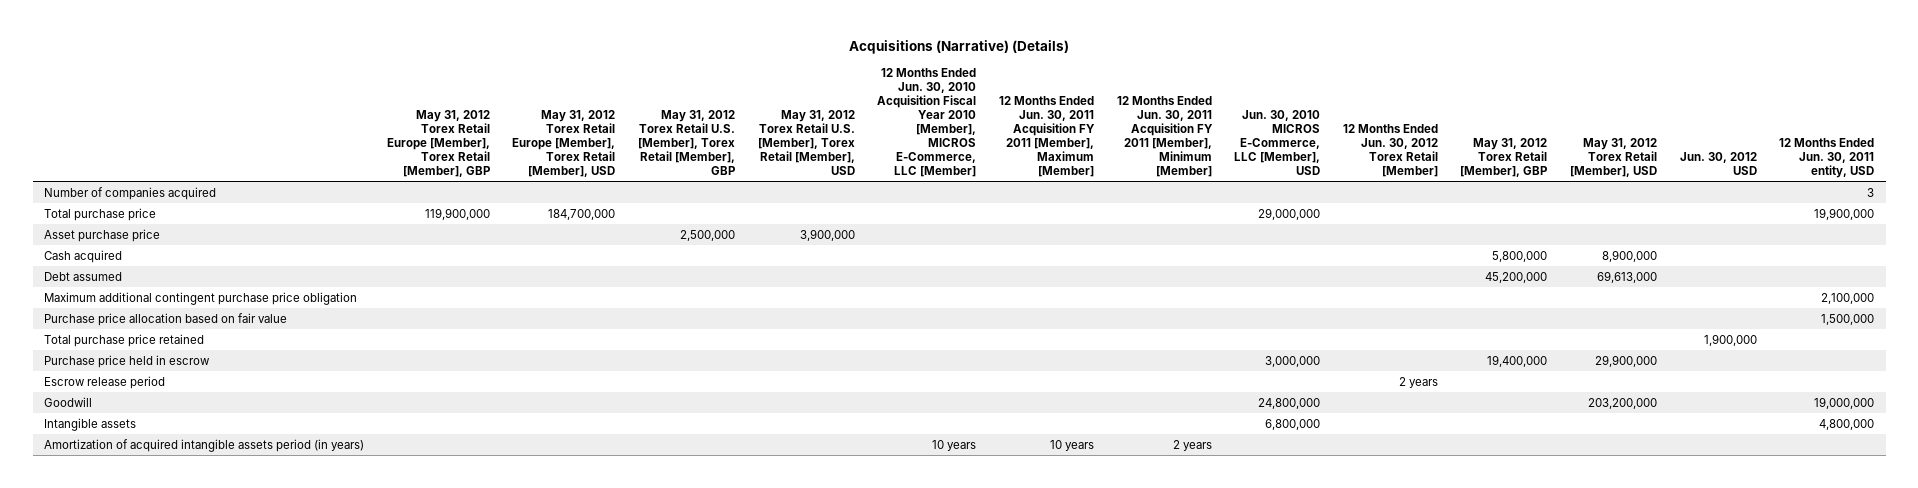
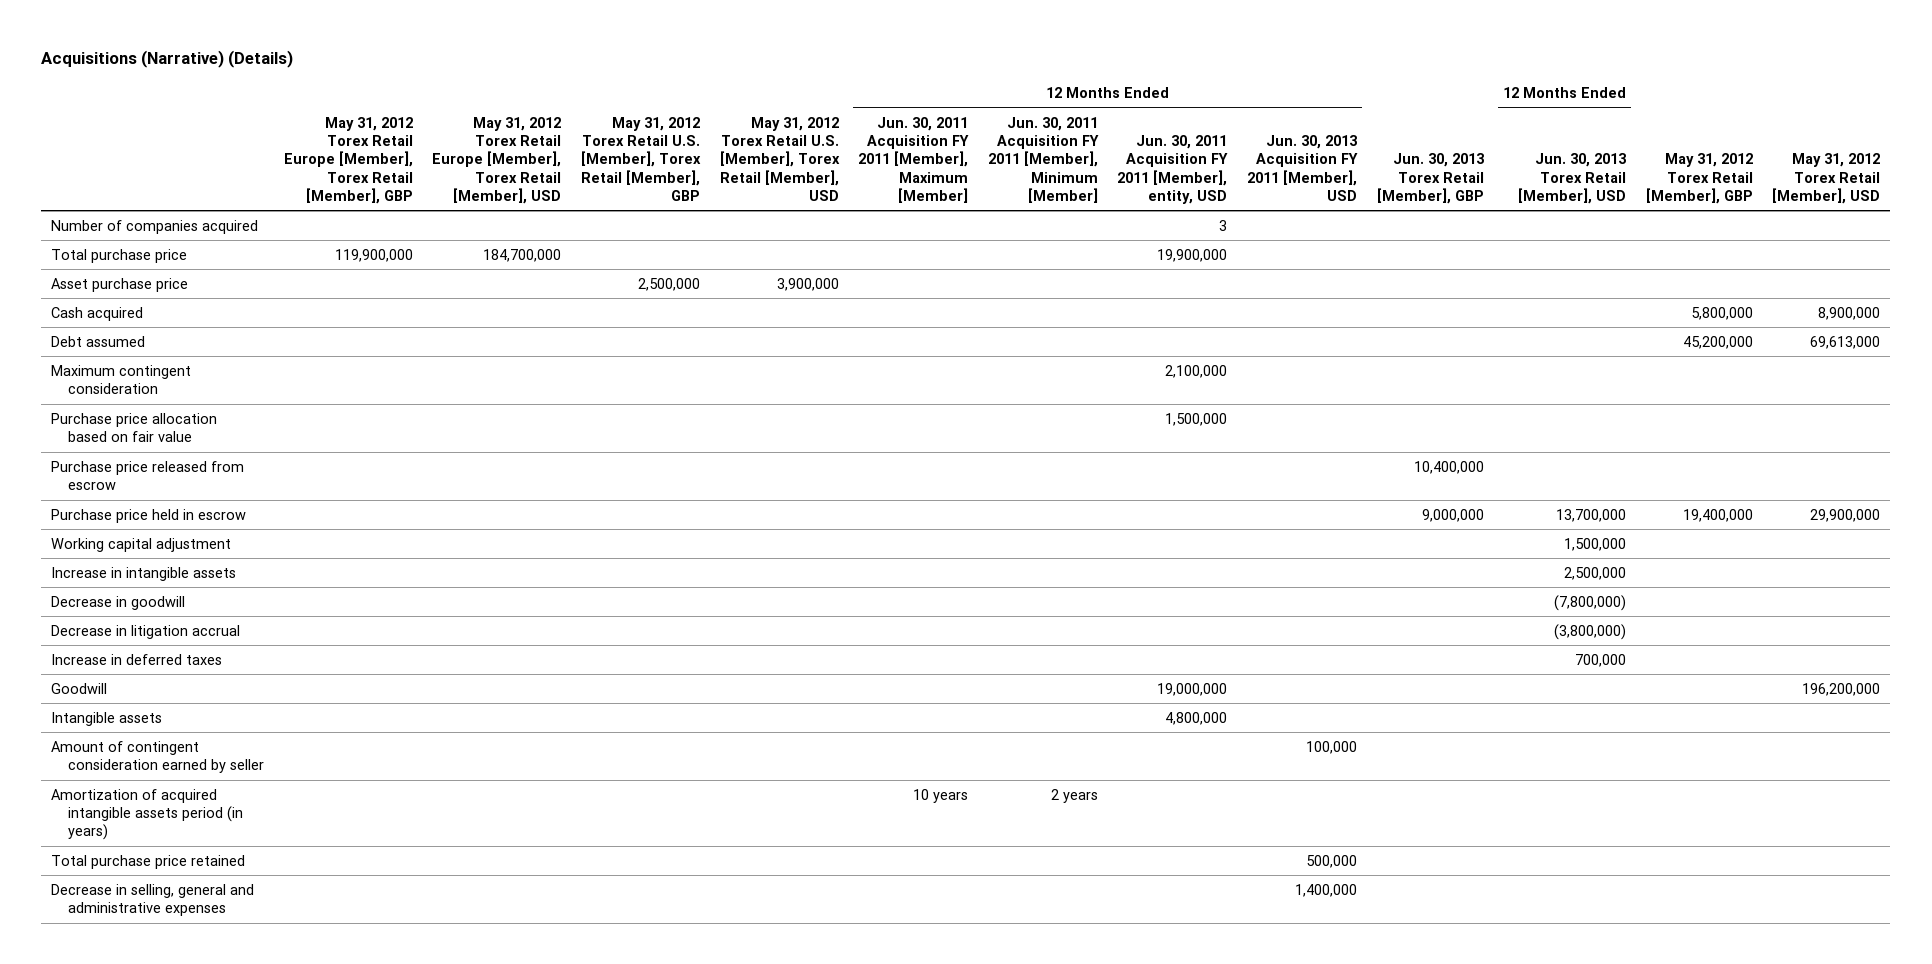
- | May 31, 2012 Torex Retail Europe [Member], Torex Retail [Member], GBP | May 31, 2012 Torex Retail Europe [Member], Torex Retail [Member], USD | May 31, 2012 Torex Retail U.S. [Member], Torex Retail [Member], GBP | May 31, 2012 Torex Retail U.S. [Member], Torex Retail [Member], USD | 12 Months Ended Jun. 30, 2010 Acquisition Fiscal Year 2010 [Member], MICROS E-Commerce, LLC [Member] | 12 Months Ended Jun. 30, 2011 Acquisition FY 2011 [Member], Maximum [Member] | 12 Months Ended Jun. 30, 2011 Acquisition FY 2011 [Member], Minimum [Member] | Jun. 30, 2010 MICROS E-Commerce, LLC [Member], USD | 12 Months Ended Jun. 30, 2012 Torex Retail [Member] | May 31, 2012 Torex Retail [Member], GBP | May 31, 2012 Torex Retail [Member], USD | Jun. 30, 2012 USD | 12 Months Ended Jun. 30, 2011 entity, USD
+ | May 31, 2012 Torex Retail Europe [Member], Torex Retail [Member], GBP | May 31, 2012 Torex Retail Europe [Member], Torex Retail [Member], USD | May 31, 2012 Torex Retail U.S. [Member], Torex Retail [Member], GBP | May 31, 2012 Torex Retail U.S. [Member], Torex Retail [Member], USD | 12 Months Ended Jun. 30, 2011 Acquisition FY 2011 [Member], Maximum [Member] | 12 Months Ended Jun. 30, 2011 Acquisition FY 2011 [Member], Minimum [Member] | 12 Months Ended Jun. 30, 2011 Acquisition FY 2011 [Member], entity, USD | 12 Months Ended Jun. 30, 2013 Acquisition FY 2011 [Member], USD | Jun. 30, 2013 Torex Retail [Member], GBP | 12 Months Ended Jun. 30, 2013 Torex Retail [Member], USD | May 31, 2012 Torex Retail [Member], GBP | May 31, 2012 Torex Retail [Member], USD
- Maximum additional contingent purchase price obligation | | | | | | | | | | | | | 2,100,000
+ Maximum contingent consideration | | | | | | | 2,100,000 | | | | |
+ Purchase price released from escrow | | | | | | | | | 10,400,000 | | |
- Escrow release period | | | | | | | | | 2 years | | | |
- Goodwill | | | | | | | | 24,800,000 | | | 203,200,000 | | 19,000,000
+ Working capital adjustment | | | | | | | | | | 1,500,000 | |
+ Increase in intangible assets | | | | | | | | | | 2,500,000 | |
+ Decrease in goodwill | | | | | | | | | | (7,800,000) | |
+ Decrease in litigation accrual | | | | | | | | | | (3,800,000) | |
+ Increase in deferred taxes | | | | | | | | | | 700,000 | |
+ Goodwill | | | | | | | 19,000,000 | | | | | 196,200,000
+ Amount of contingent consideration earned by seller | | | | | | | | 100,000 | | | |
moved down: Total purchase price retained | | | | | | | | 500,000 | | | |
+ Decrease in selling, general and administrative expenses | | | | | | | | 1,400,000 | | | |

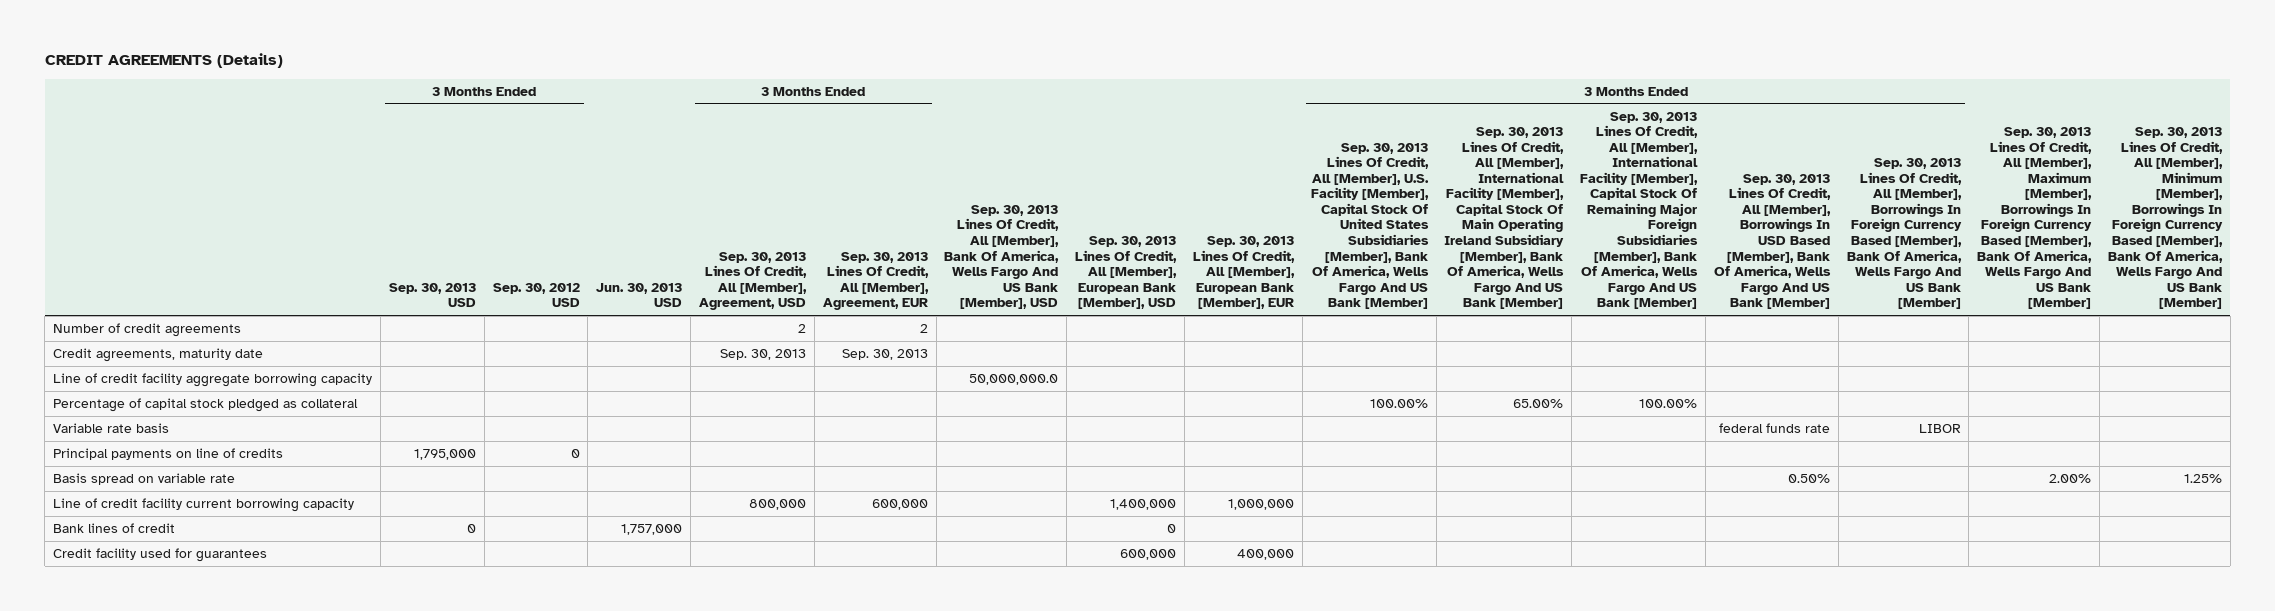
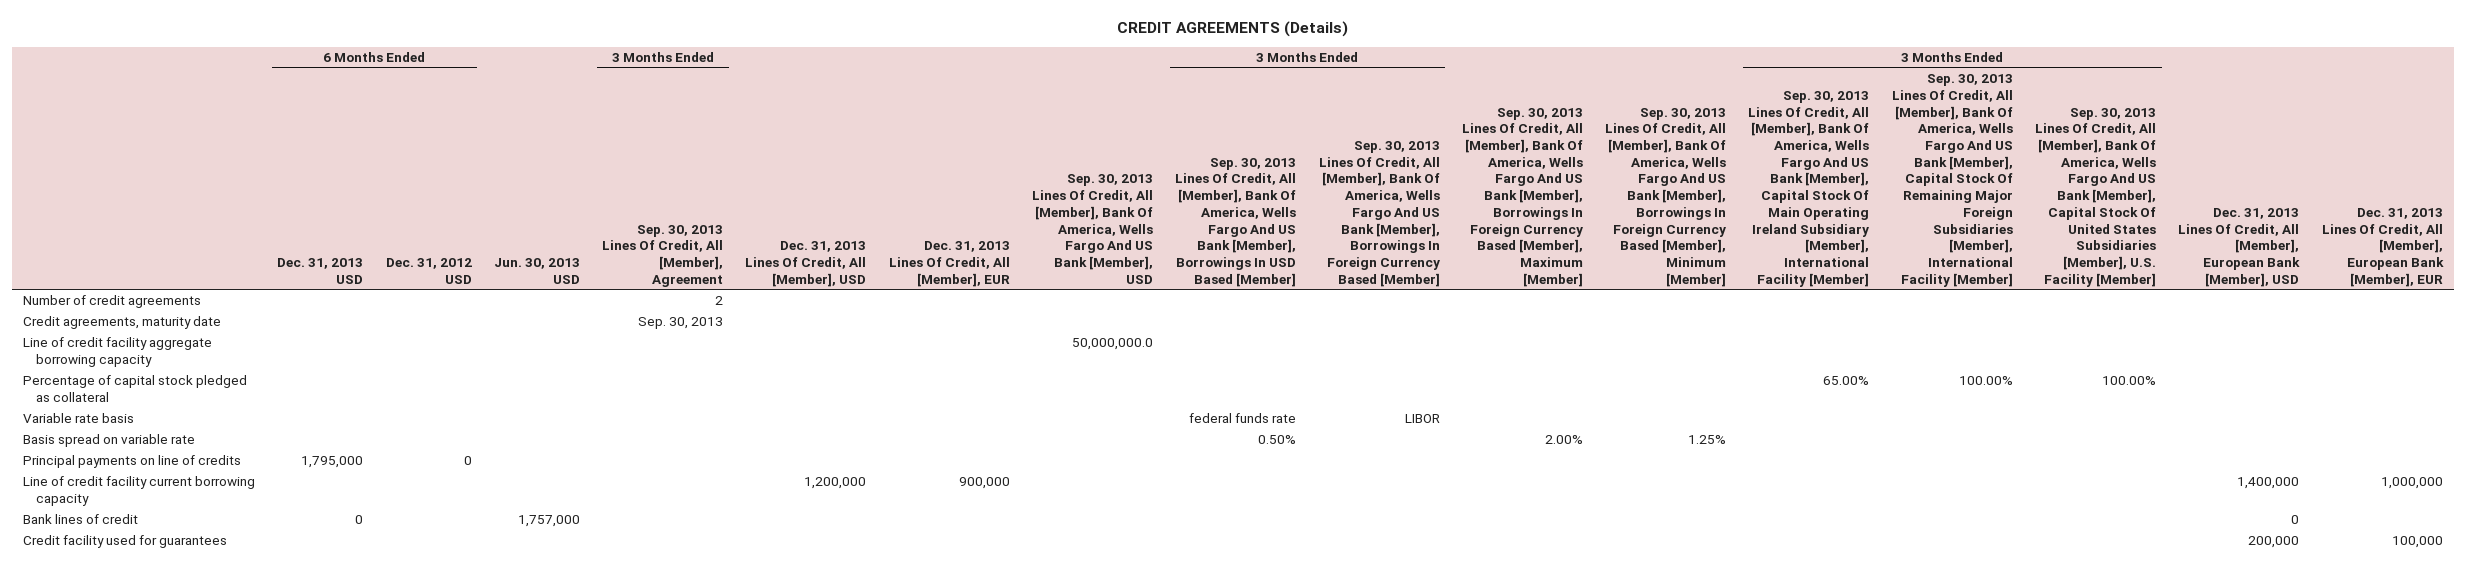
- | 3 Months Ended Sep. 30, 2013 USD | 3 Months Ended Sep. 30, 2012 USD | Jun. 30, 2013 USD | 3 Months Ended Sep. 30, 2013 Lines Of Credit, All [Member], Agreement, USD | 3 Months Ended Sep. 30, 2013 Lines Of Credit, All [Member], Agreement, EUR | Sep. 30, 2013 Lines Of Credit, All [Member], Bank Of America, Wells Fargo And US Bank [Member], USD | Sep. 30, 2013 Lines Of Credit, All [Member], European Bank [Member], USD | Sep. 30, 2013 Lines Of Credit, All [Member], European Bank [Member], EUR | 3 Months Ended Sep. 30, 2013 Lines Of Credit, All [Member], U.S. Facility [Member], Capital Stock Of United States Subsidiaries [Member], Bank Of America, Wells Fargo And US Bank [Member] | 3 Months Ended Sep. 30, 2013 Lines Of Credit, All [Member], International Facility [Member], Capital Stock Of Main Operating Ireland Subsidiary [Member], Bank Of America, Wells Fargo And US Bank [Member] | 3 Months Ended Sep. 30, 2013 Lines Of Credit, All [Member], International Facility [Member], Capital Stock Of Remaining Major Foreign Subsidiaries [Member], Bank Of America, Wells Fargo And US Bank [Member] | 3 Months Ended Sep. 30, 2013 Lines Of Credit, All [Member], Borrowings In USD Based [Member], Bank Of America, Wells Fargo And US Bank [Member] | 3 Months Ended Sep. 30, 2013 Lines Of Credit, All [Member], Borrowings In Foreign Currency Based [Member], Bank Of America, Wells Fargo And US Bank [Member] | Sep. 30, 2013 Lines Of Credit, All [Member], Maximum [Member], Borrowings In Foreign Currency Based [Member], Bank Of America, Wells Fargo And US Bank [Member] | Sep. 30, 2013 Lines Of Credit, All [Member], Minimum [Member], Borrowings In Foreign Currency Based [Member], Bank Of America, Wells Fargo And US Bank [Member]
+ | 6 Months Ended Dec. 31, 2013 USD | 6 Months Ended Dec. 31, 2012 USD | Jun. 30, 2013 USD | 3 Months Ended Sep. 30, 2013 Lines Of Credit, All [Member], Agreement | Dec. 31, 2013 Lines Of Credit, All [Member], USD | Dec. 31, 2013 Lines Of Credit, All [Member], EUR | Sep. 30, 2013 Lines Of Credit, All [Member], Bank Of America, Wells Fargo And US Bank [Member], USD | 3 Months Ended Sep. 30, 2013 Lines Of Credit, All [Member], Bank Of America, Wells Fargo And US Bank [Member], Borrowings In USD Based [Member] | 3 Months Ended Sep. 30, 2013 Lines Of Credit, All [Member], Bank Of America, Wells Fargo And US Bank [Member], Borrowings In Foreign Currency Based [Member] | Sep. 30, 2013 Lines Of Credit, All [Member], Bank Of America, Wells Fargo And US Bank [Member], Borrowings In Foreign Currency Based [Member], Maximum [Member] | Sep. 30, 2013 Lines Of Credit, All [Member], Bank Of America, Wells Fargo And US Bank [Member], Borrowings In Foreign Currency Based [Member], Minimum [Member] | 3 Months Ended Sep. 30, 2013 Lines Of Credit, All [Member], Bank Of America, Wells Fargo And US Bank [Member], Capital Stock Of Main Operating Ireland Subsidiary [Member], International Facility [Member] | 3 Months Ended Sep. 30, 2013 Lines Of Credit, All [Member], Bank Of America, Wells Fargo And US Bank [Member], Capital Stock Of Remaining Major Foreign Subsidiaries [Member], International Facility [Member] | 3 Months Ended Sep. 30, 2013 Lines Of Credit, All [Member], Bank Of America, Wells Fargo And US Bank [Member], Capital Stock Of United States Subsidiaries [Member], U.S. Facility [Member] | Dec. 31, 2013 Lines Of Credit, All [Member], European Bank [Member], USD | Dec. 31, 2013 Lines Of Credit, All [Member], European Bank [Member], EUR
moved down: Principal payments on line of credits | 1,795,000 | 0 | | | | | | | | | | | | | |

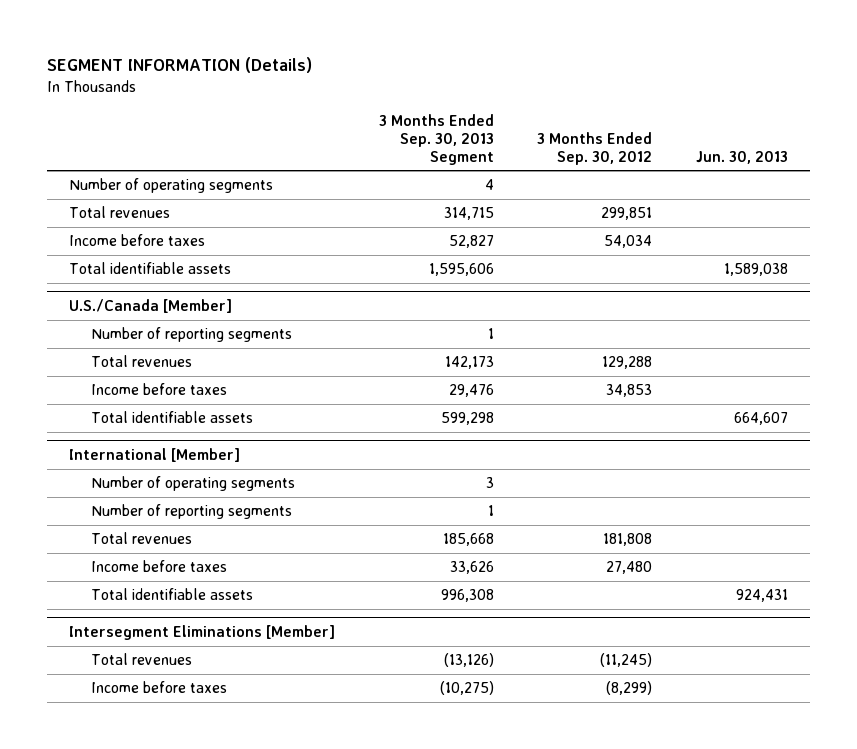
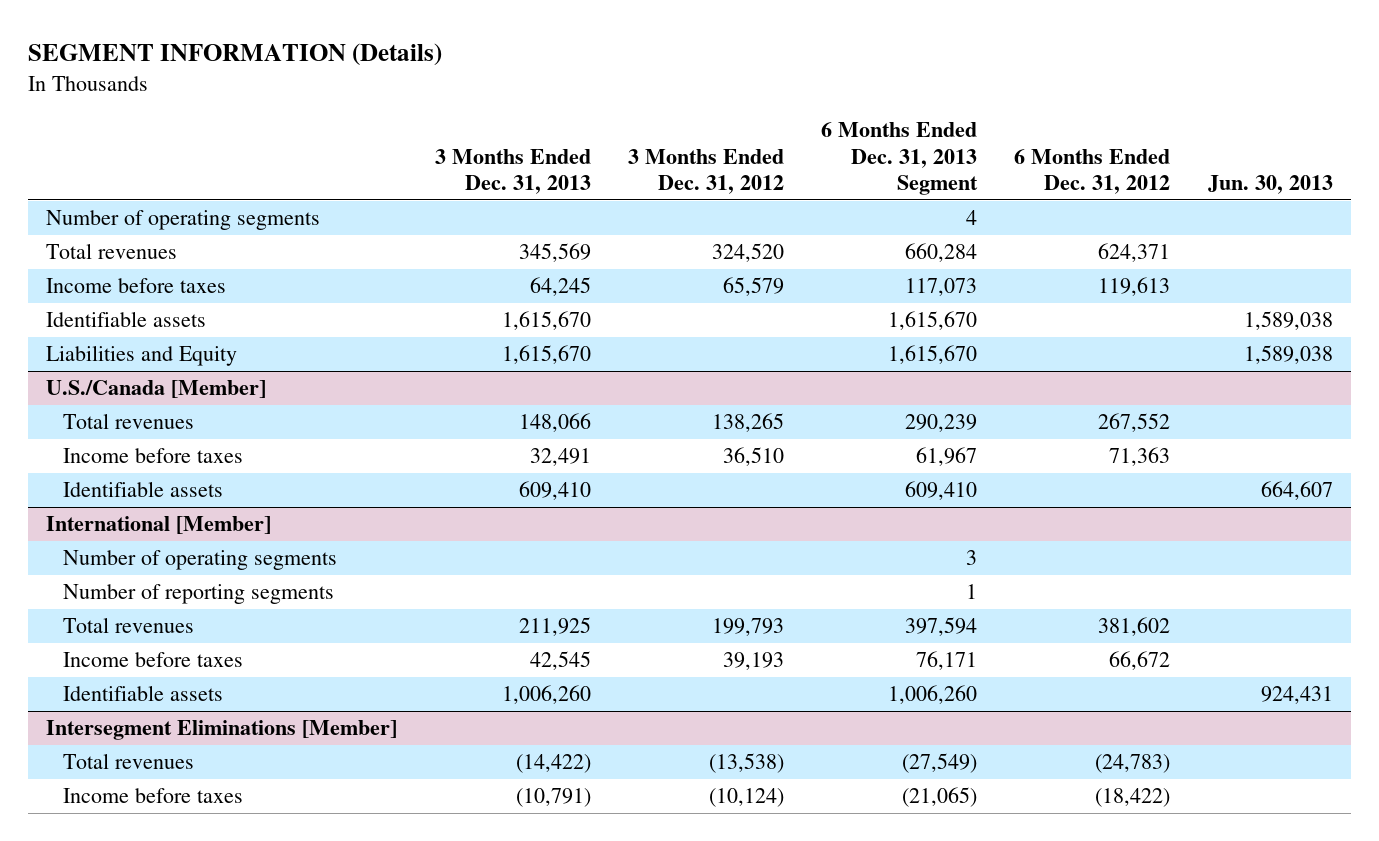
- | 3 Months Ended Sep. 30, 2013 Segment | 3 Months Ended Sep. 30, 2012 | Jun. 30, 2013
+ | 3 Months Ended Dec. 31, 2013 | 3 Months Ended Dec. 31, 2012 | 6 Months Ended Dec. 31, 2013 Segment | 6 Months Ended Dec. 31, 2012 | Jun. 30, 2013
- Total identifiable assets | 1,595,606 | | 1,589,038
+ Identifiable assets | 1,615,670 | | 1,615,670 | | 1,589,038
+ Liabilities and Equity | 1,615,670 | | 1,615,670 | | 1,589,038
@ U.S./Canada [Member]
- Number of reporting segments | 1 | |
- Total identifiable assets | 599,298 | | 664,607
+ Identifiable assets | 609,410 | | 609,410 | | 664,607
@ International [Member]
- Total identifiable assets | 996,308 | | 924,431
+ Identifiable assets | 1,006,260 | | 1,006,260 | | 924,431

